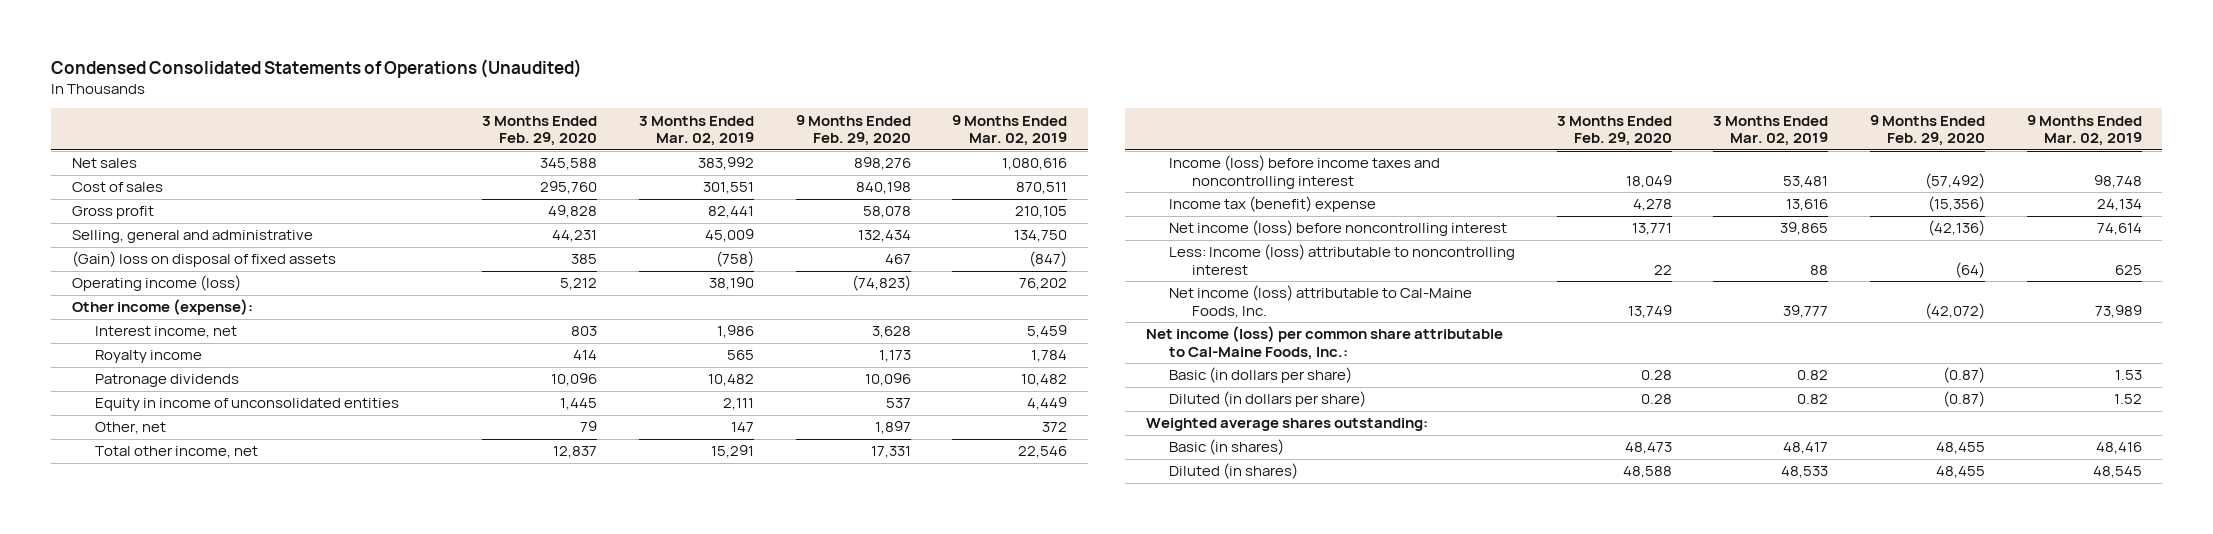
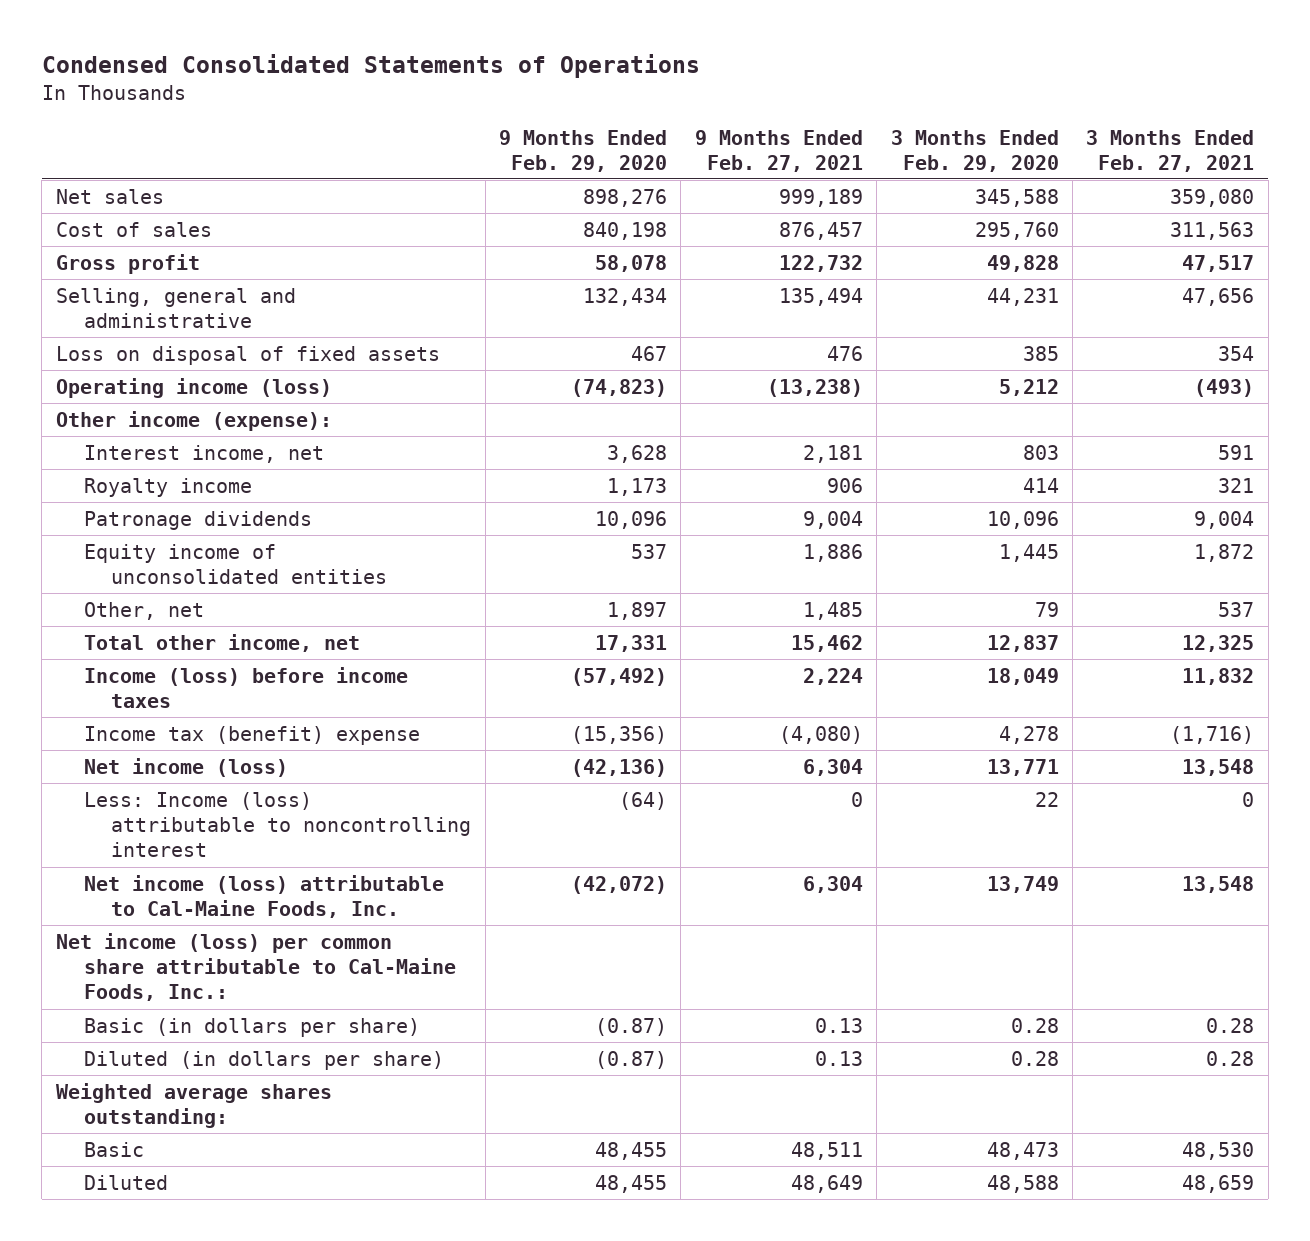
- Condensed Consolidated Statements of Operations (Unaudited)
+ Condensed Consolidated Statements of Operations
- | 3 Months Ended Feb. 29, 2020 | 3 Months Ended Mar. 02, 2019 | 9 Months Ended Feb. 29, 2020 | 9 Months Ended Mar. 02, 2019
+ | 9 Months Ended Feb. 29, 2020 | 9 Months Ended Feb. 27, 2021 | 3 Months Ended Feb. 29, 2020 | 3 Months Ended Feb. 27, 2021
- (Gain) loss on disposal of fixed assets | 385 | (758) | 467 | (847)
+ Loss on disposal of fixed assets | 467 | 476 | 385 | 354
- Equity in income of unconsolidated entities | 1,445 | 2,111 | 537 | 4,449
+ Equity income of unconsolidated entities | 537 | 1,886 | 1,445 | 1,872
- Income (loss) before income taxes and noncontrolling interest | 18,049 | 53,481 | (57,492) | 98,748
+ Income (loss) before income taxes | (57,492) | 2,224 | 18,049 | 11,832
- Net income (loss) before noncontrolling interest | 13,771 | 39,865 | (42,136) | 74,614
+ Net income (loss) | (42,136) | 6,304 | 13,771 | 13,548
- Basic (in shares) | 48,473 | 48,417 | 48,455 | 48,416
- Diluted (in shares) | 48,588 | 48,533 | 48,455 | 48,545
+ Basic | 48,455 | 48,511 | 48,473 | 48,530
+ Diluted | 48,455 | 48,649 | 48,588 | 48,659

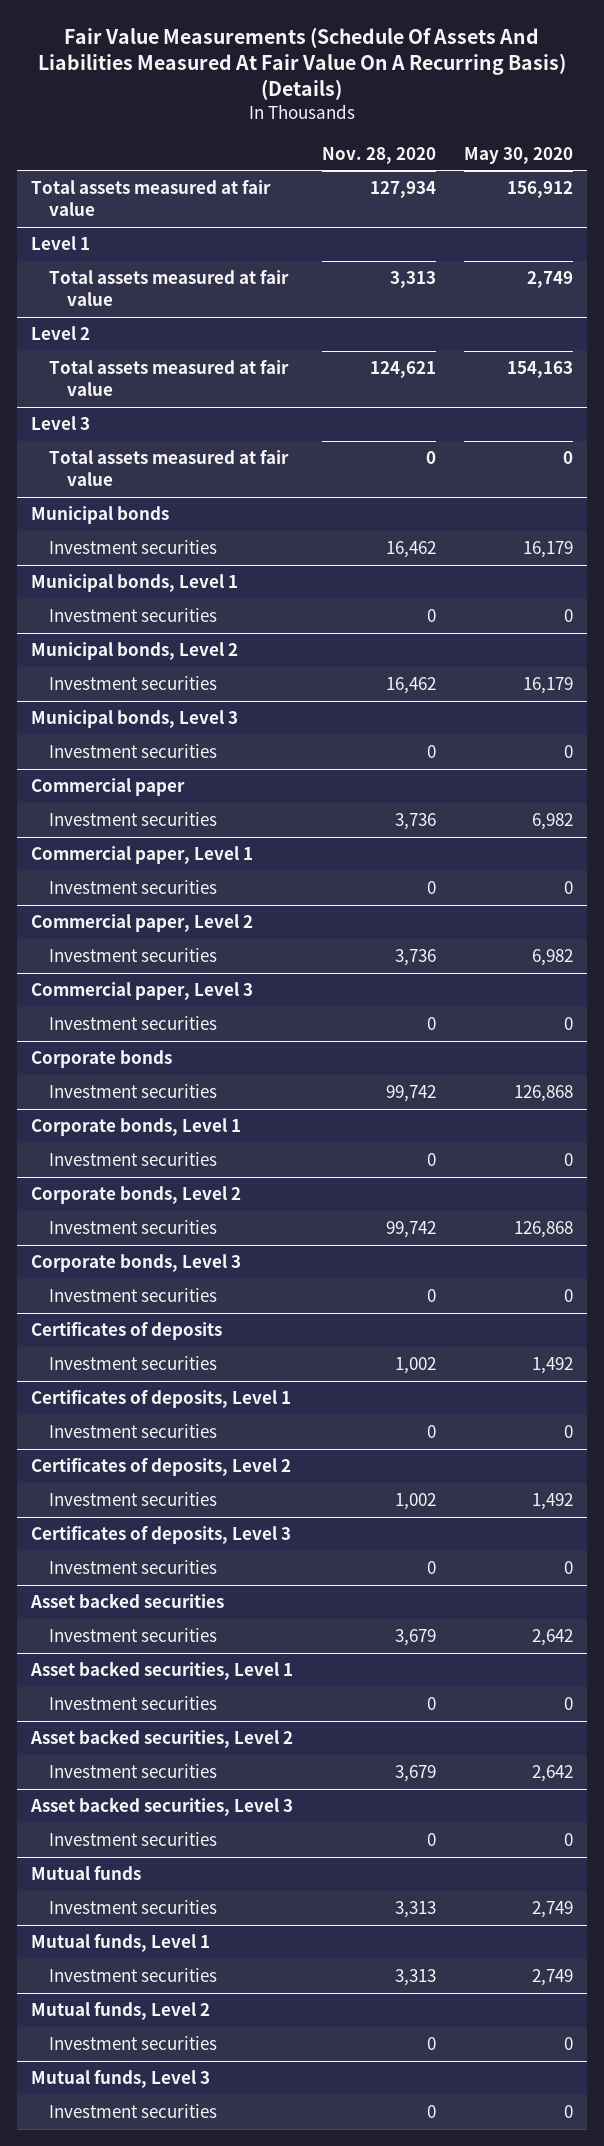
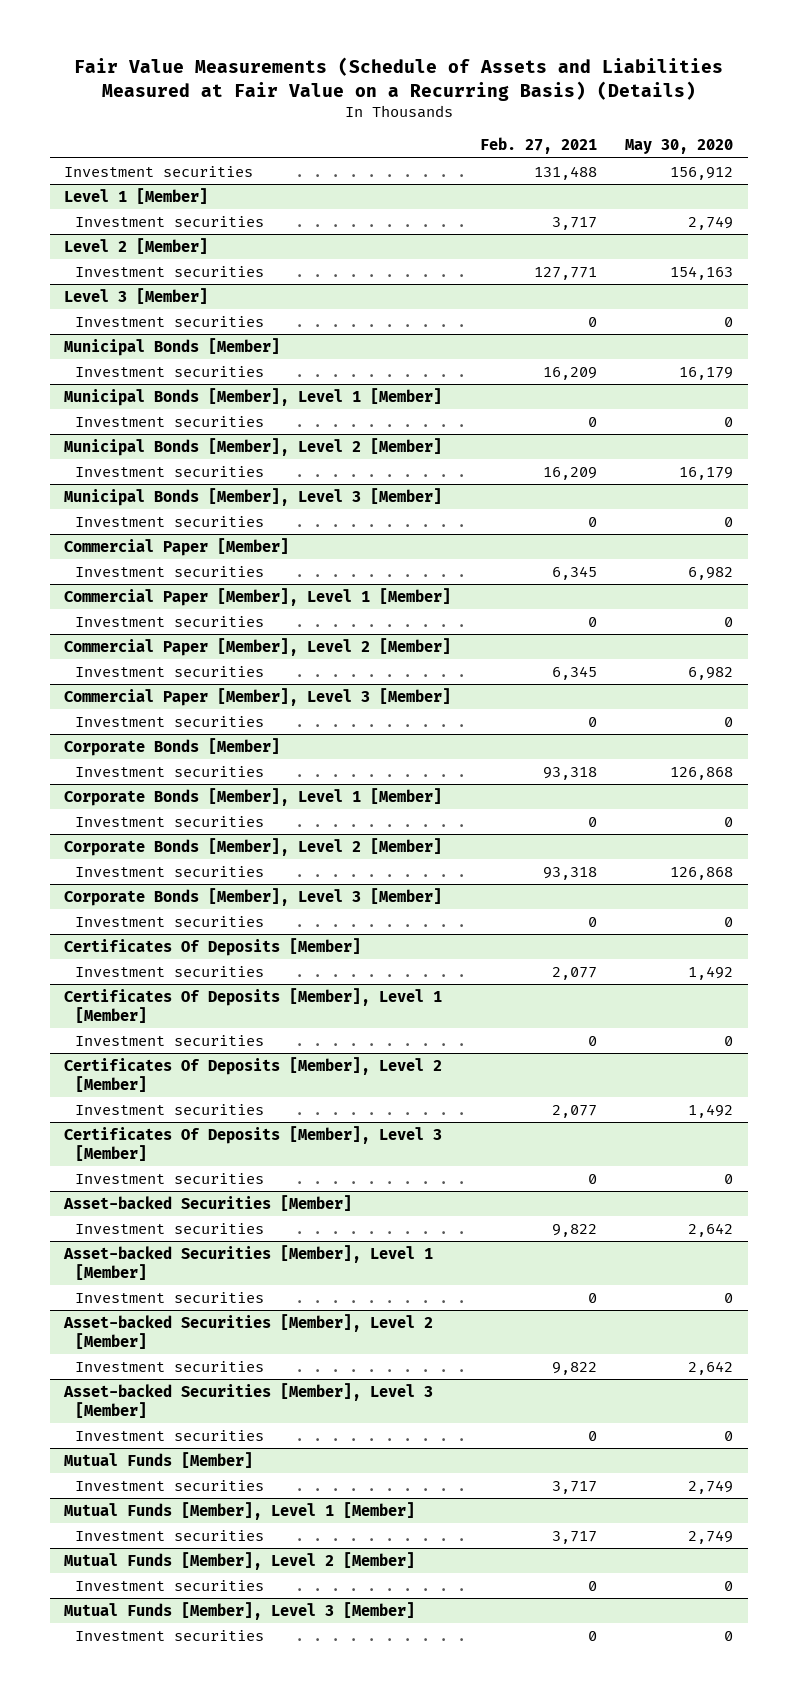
- Fair Value Measurements (Schedule Of Assets And Liabilities Measured At Fair Value On A Recurring Basis) (Details)
+ Fair Value Measurements (Schedule of Assets and Liabilities Measured at Fair Value on a Recurring Basis) (Details)
- | Nov. 28, 2020 | May 30, 2020
+ | Feb. 27, 2021 | May 30, 2020
- Total assets measured at fair value | 127,934 | 156,912
- Level 1
- Total assets measured at fair value | 3,313 | 2,749
- Level 2
- Total assets measured at fair value | 124,621 | 154,163
- Level 3
- Total assets measured at fair value | 0 | 0
- Municipal bonds
+ Investment securities | 131,488 | 156,912
+ Level 1 [Member]
+ Investment securities | 3,717 | 2,749
+ Level 2 [Member]
+ Investment securities | 127,771 | 154,163
+ Level 3 [Member]
+ Investment securities | 0 | 0
+ Municipal Bonds [Member]
- Municipal bonds, Level 1
+ Municipal Bonds [Member], Level 1 [Member]
- Municipal bonds, Level 2
+ Municipal Bonds [Member], Level 2 [Member]
- Municipal bonds, Level 3
+ Municipal Bonds [Member], Level 3 [Member]
- Commercial paper
+ Commercial Paper [Member]
- Commercial paper, Level 1
+ Commercial Paper [Member], Level 1 [Member]
- Commercial paper, Level 2
+ Commercial Paper [Member], Level 2 [Member]
- Commercial paper, Level 3
+ Commercial Paper [Member], Level 3 [Member]
- Corporate bonds
+ Corporate Bonds [Member]
- Corporate bonds, Level 1
+ Corporate Bonds [Member], Level 1 [Member]
- Corporate bonds, Level 2
+ Corporate Bonds [Member], Level 2 [Member]
- Corporate bonds, Level 3
+ Corporate Bonds [Member], Level 3 [Member]
- Certificates of deposits
+ Certificates Of Deposits [Member]
- Certificates of deposits, Level 1
+ Certificates Of Deposits [Member], Level 1 [Member]
- Certificates of deposits, Level 2
+ Certificates Of Deposits [Member], Level 2 [Member]
- Certificates of deposits, Level 3
+ Certificates Of Deposits [Member], Level 3 [Member]
- Asset backed securities
+ Asset-backed Securities [Member]
- Asset backed securities, Level 1
+ Asset-backed Securities [Member], Level 1 [Member]
- Asset backed securities, Level 2
+ Asset-backed Securities [Member], Level 2 [Member]
- Asset backed securities, Level 3
+ Asset-backed Securities [Member], Level 3 [Member]
- Mutual funds
+ Mutual Funds [Member]
- Mutual funds, Level 1
+ Mutual Funds [Member], Level 1 [Member]
- Mutual funds, Level 2
+ Mutual Funds [Member], Level 2 [Member]
- Mutual funds, Level 3
+ Mutual Funds [Member], Level 3 [Member]

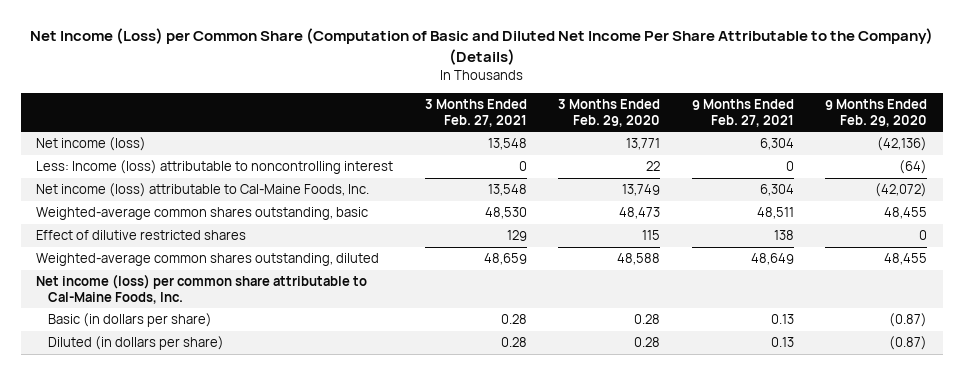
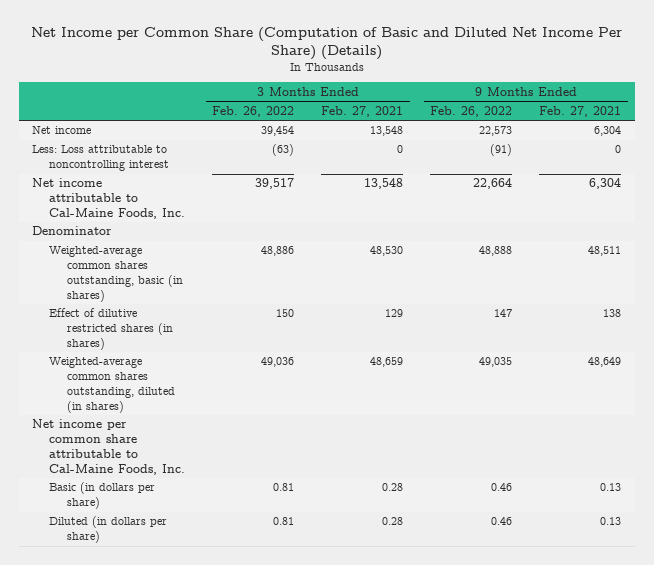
- Net Income (Loss) per Common Share (Computation of Basic and Diluted Net Income Per Share Attributable to the Company) (Details)
+ Net Income per Common Share (Computation of Basic and Diluted Net Income Per Share) (Details)
- | 3 Months Ended Feb. 27, 2021 | 3 Months Ended Feb. 29, 2020 | 9 Months Ended Feb. 27, 2021 | 9 Months Ended Feb. 29, 2020
+ | 3 Months Ended Feb. 26, 2022 | 3 Months Ended Feb. 27, 2021 | 9 Months Ended Feb. 26, 2022 | 9 Months Ended Feb. 27, 2021
- Net income (loss) | 13,548 | 13,771 | 6,304 | (42,136)
- Less: Income (loss) attributable to noncontrolling interest | 0 | 22 | 0 | (64)
- Net income (loss) attributable to Cal-Maine Foods, Inc. | 13,548 | 13,749 | 6,304 | (42,072)
- Weighted-average common shares outstanding, basic | 48,530 | 48,473 | 48,511 | 48,455
- Effect of dilutive restricted shares | 129 | 115 | 138 | 0
- Weighted-average common shares outstanding, diluted | 48,659 | 48,588 | 48,649 | 48,455
- Net income (loss) per common share attributable to Cal-Maine Foods, Inc.
+ Net income | 39,454 | 13,548 | 22,573 | 6,304
+ Less: Loss attributable to noncontrolling interest | (63) | 0 | (91) | 0
+ Net income attributable to Cal-Maine Foods, Inc. | 39,517 | 13,548 | 22,664 | 6,304
+ Denominator
+ Weighted-average common shares outstanding, basic (in shares) | 48,886 | 48,530 | 48,888 | 48,511
+ Effect of dilutive restricted shares (in shares) | 150 | 129 | 147 | 138
+ Weighted-average common shares outstanding, diluted (in shares) | 49,036 | 48,659 | 49,035 | 48,649
+ Net income per common share attributable to Cal-Maine Foods, Inc.

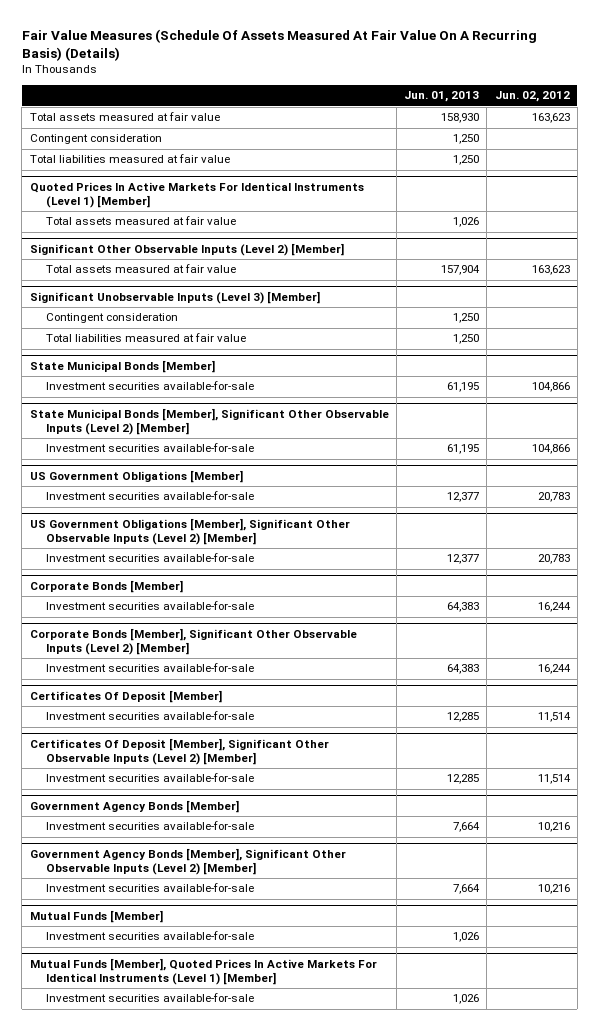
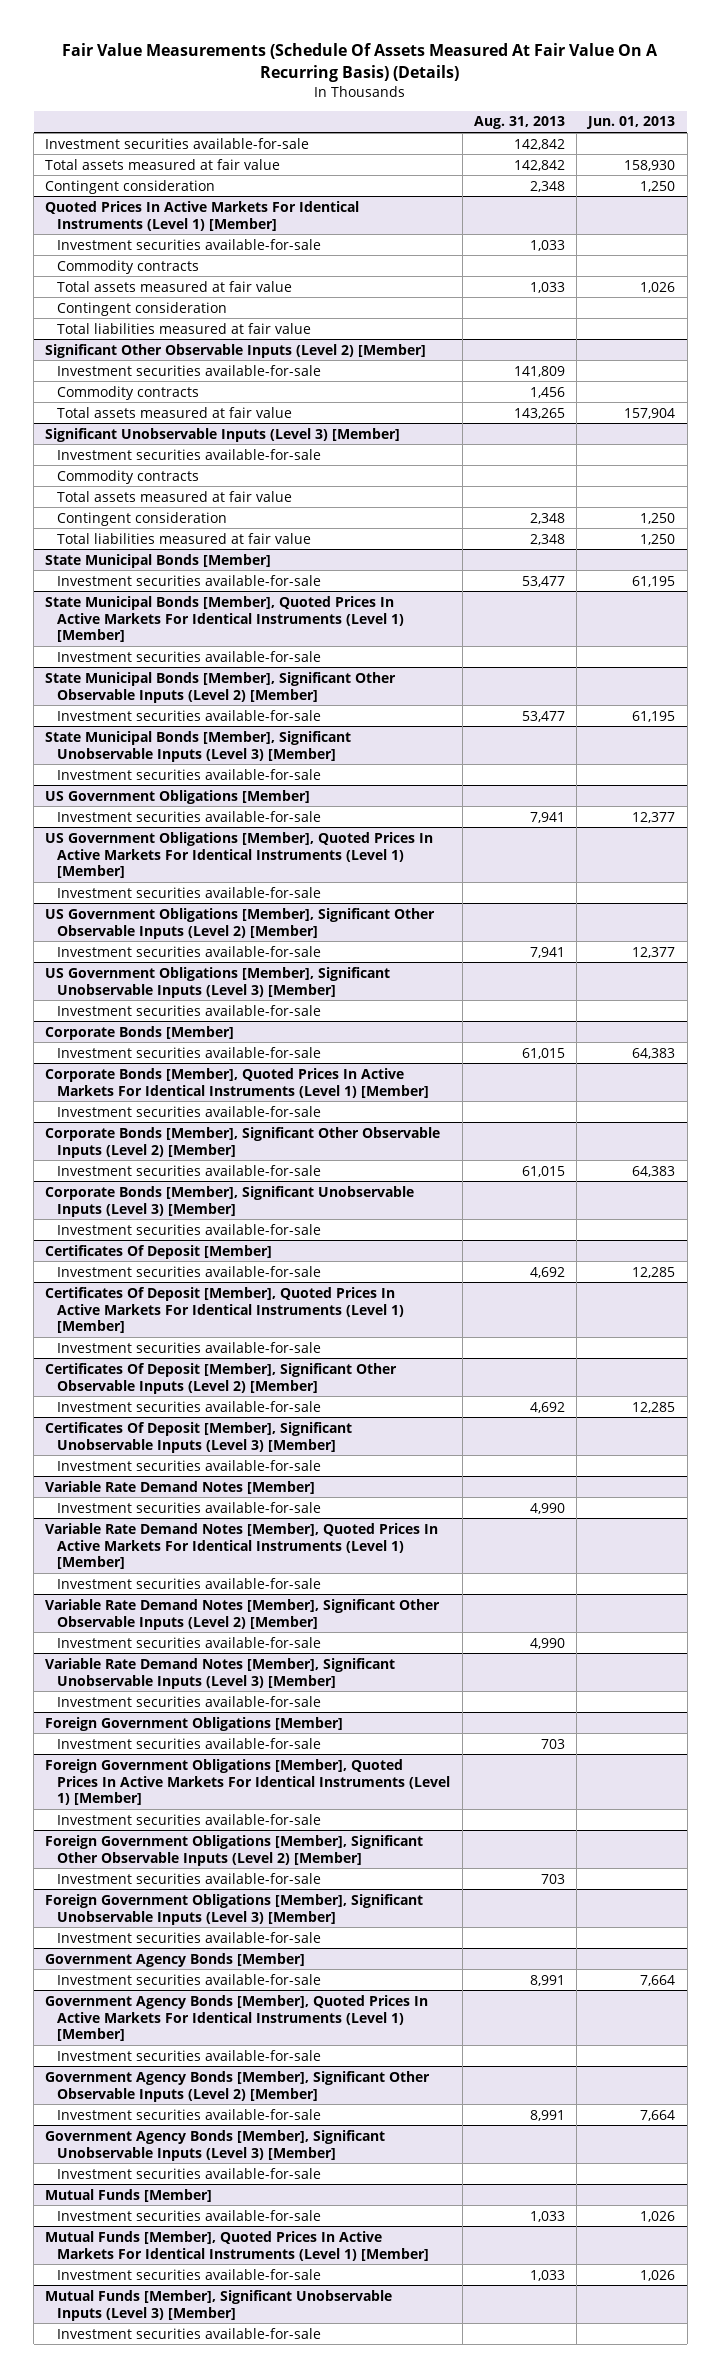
- Fair Value Measures (Schedule Of Assets Measured At Fair Value On A Recurring Basis) (Details)
+ Fair Value Measurements (Schedule Of Assets Measured At Fair Value On A Recurring Basis) (Details)
- | Jun. 01, 2013 | Jun. 02, 2012
+ | Aug. 31, 2013 | Jun. 01, 2013
+ Investment securities available-for-sale | 142,842 |
- Total liabilities measured at fair value | 1,250 |
@ Quoted Prices In Active Markets For Identical Instruments (Level 1) [Member]
+ Investment securities available-for-sale | 1,033 |
+ Commodity contracts
+ Contingent consideration
+ Total liabilities measured at fair value
@ Significant Other Observable Inputs (Level 2) [Member]
+ Investment securities available-for-sale | 141,809 |
+ Commodity contracts | 1,456 |
@ Significant Unobservable Inputs (Level 3) [Member]
+ Investment securities available-for-sale
+ Commodity contracts
+ Total assets measured at fair value
+ State Municipal Bonds [Member], Quoted Prices In Active Markets For Identical Instruments (Level 1) [Member]
+ Investment securities available-for-sale
+ State Municipal Bonds [Member], Significant Unobservable Inputs (Level 3) [Member]
+ Investment securities available-for-sale
+ US Government Obligations [Member], Quoted Prices In Active Markets For Identical Instruments (Level 1) [Member]
+ Investment securities available-for-sale
+ US Government Obligations [Member], Significant Unobservable Inputs (Level 3) [Member]
+ Investment securities available-for-sale
+ Corporate Bonds [Member], Quoted Prices In Active Markets For Identical Instruments (Level 1) [Member]
+ Investment securities available-for-sale
+ Corporate Bonds [Member], Significant Unobservable Inputs (Level 3) [Member]
+ Investment securities available-for-sale
+ Certificates Of Deposit [Member], Quoted Prices In Active Markets For Identical Instruments (Level 1) [Member]
+ Investment securities available-for-sale
+ Certificates Of Deposit [Member], Significant Unobservable Inputs (Level 3) [Member]
+ Investment securities available-for-sale
+ Variable Rate Demand Notes [Member]
+ Investment securities available-for-sale | 4,990 |
+ Variable Rate Demand Notes [Member], Quoted Prices In Active Markets For Identical Instruments (Level 1) [Member]
+ Investment securities available-for-sale
+ Variable Rate Demand Notes [Member], Significant Other Observable Inputs (Level 2) [Member]
+ Investment securities available-for-sale | 4,990 |
+ Variable Rate Demand Notes [Member], Significant Unobservable Inputs (Level 3) [Member]
+ Investment securities available-for-sale
+ Foreign Government Obligations [Member]
+ Investment securities available-for-sale | 703 |
+ Foreign Government Obligations [Member], Quoted Prices In Active Markets For Identical Instruments (Level 1) [Member]
+ Investment securities available-for-sale
+ Foreign Government Obligations [Member], Significant Other Observable Inputs (Level 2) [Member]
+ Investment securities available-for-sale | 703 |
+ Foreign Government Obligations [Member], Significant Unobservable Inputs (Level 3) [Member]
+ Investment securities available-for-sale
+ Government Agency Bonds [Member], Quoted Prices In Active Markets For Identical Instruments (Level 1) [Member]
+ Investment securities available-for-sale
+ Government Agency Bonds [Member], Significant Unobservable Inputs (Level 3) [Member]
+ Investment securities available-for-sale
+ Mutual Funds [Member], Significant Unobservable Inputs (Level 3) [Member]
+ Investment securities available-for-sale

